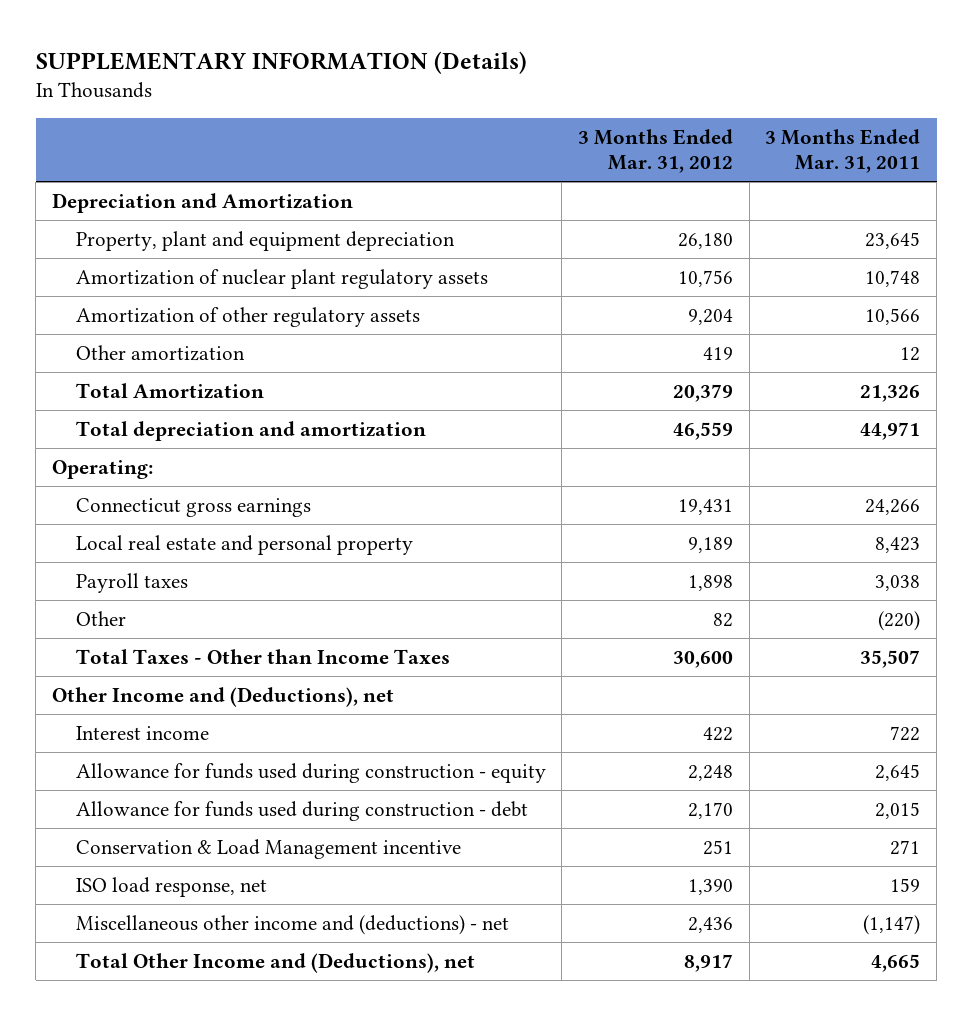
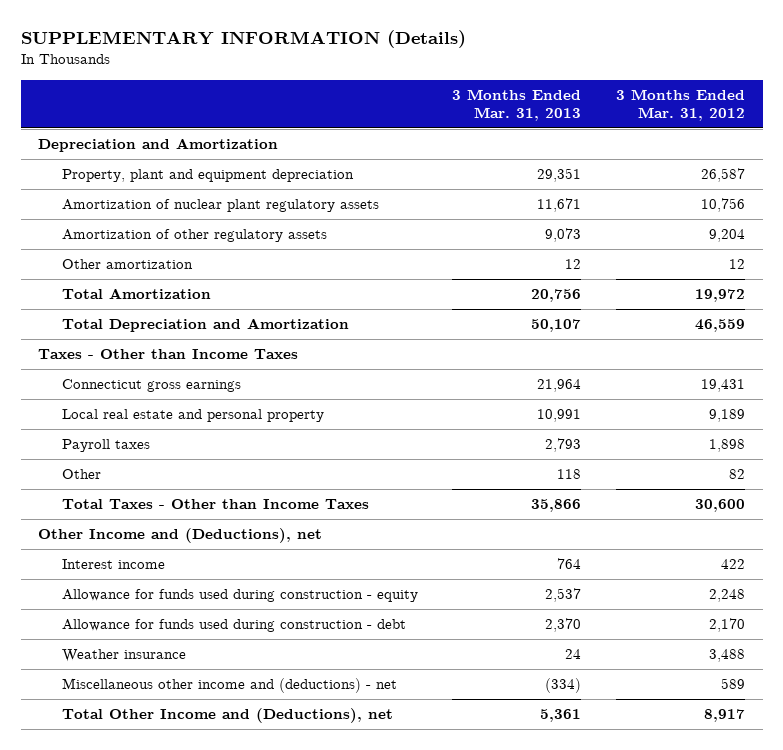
- | 3 Months Ended Mar. 31, 2012 | 3 Months Ended Mar. 31, 2011
+ | 3 Months Ended Mar. 31, 2013 | 3 Months Ended Mar. 31, 2012
- Property, plant and equipment depreciation | 26,180 | 23,645
+ Property, plant and equipment depreciation | 29,351 | 26,587
- Other amortization | 419 | 12
- Total Amortization | 20,379 | 21,326
- Total depreciation and amortization | 46,559 | 44,971
- Operating:
+ Other amortization | 12 | 12
+ Total Amortization | 20,756 | 19,972
+ Total Depreciation and Amortization | 50,107 | 46,559
+ Taxes - Other than Income Taxes
- Conservation & Load Management incentive | 251 | 271
- ISO load response, net | 1,390 | 159
- Miscellaneous other income and (deductions) - net | 2,436 | (1,147)
+ Weather insurance | 24 | 3,488
+ Miscellaneous other income and (deductions) - net | (334) | 589

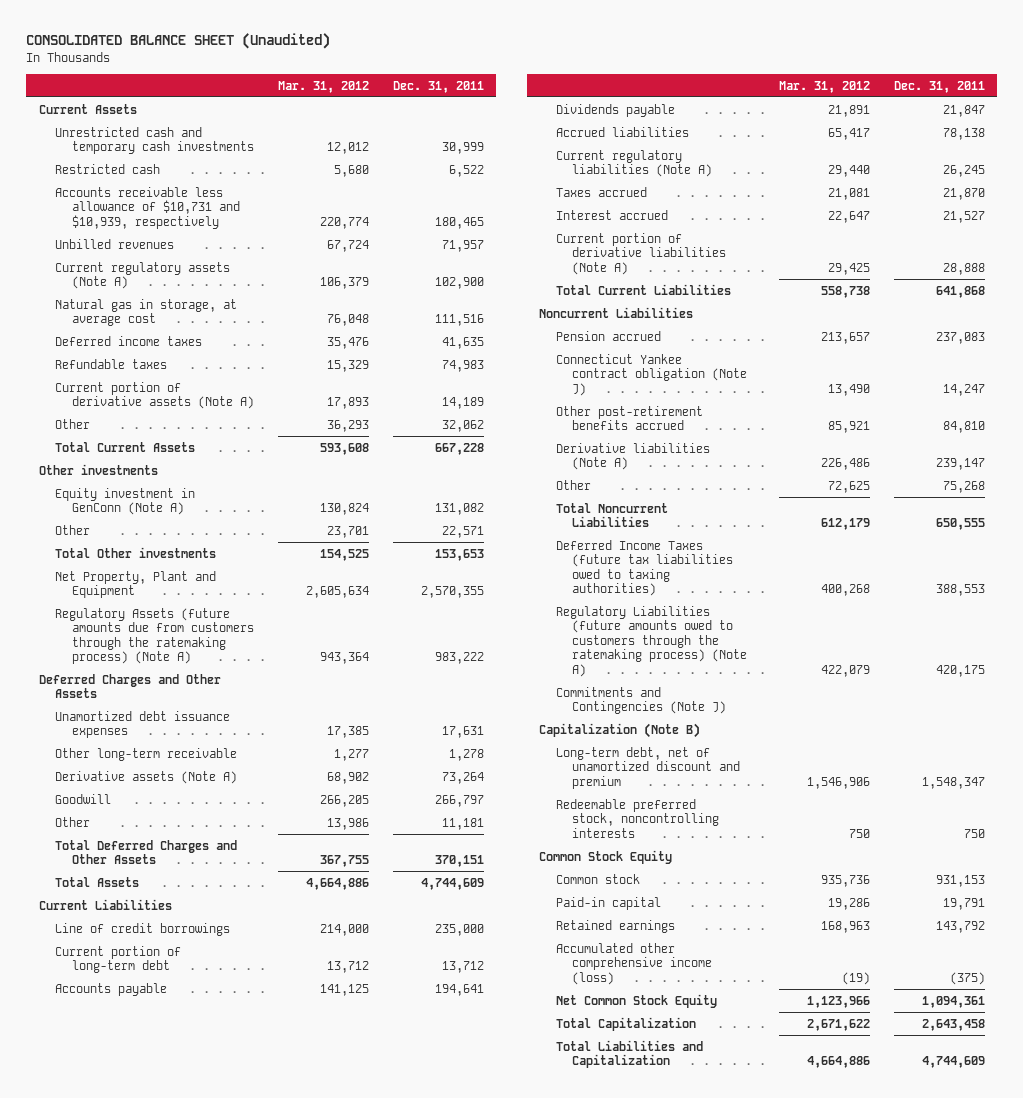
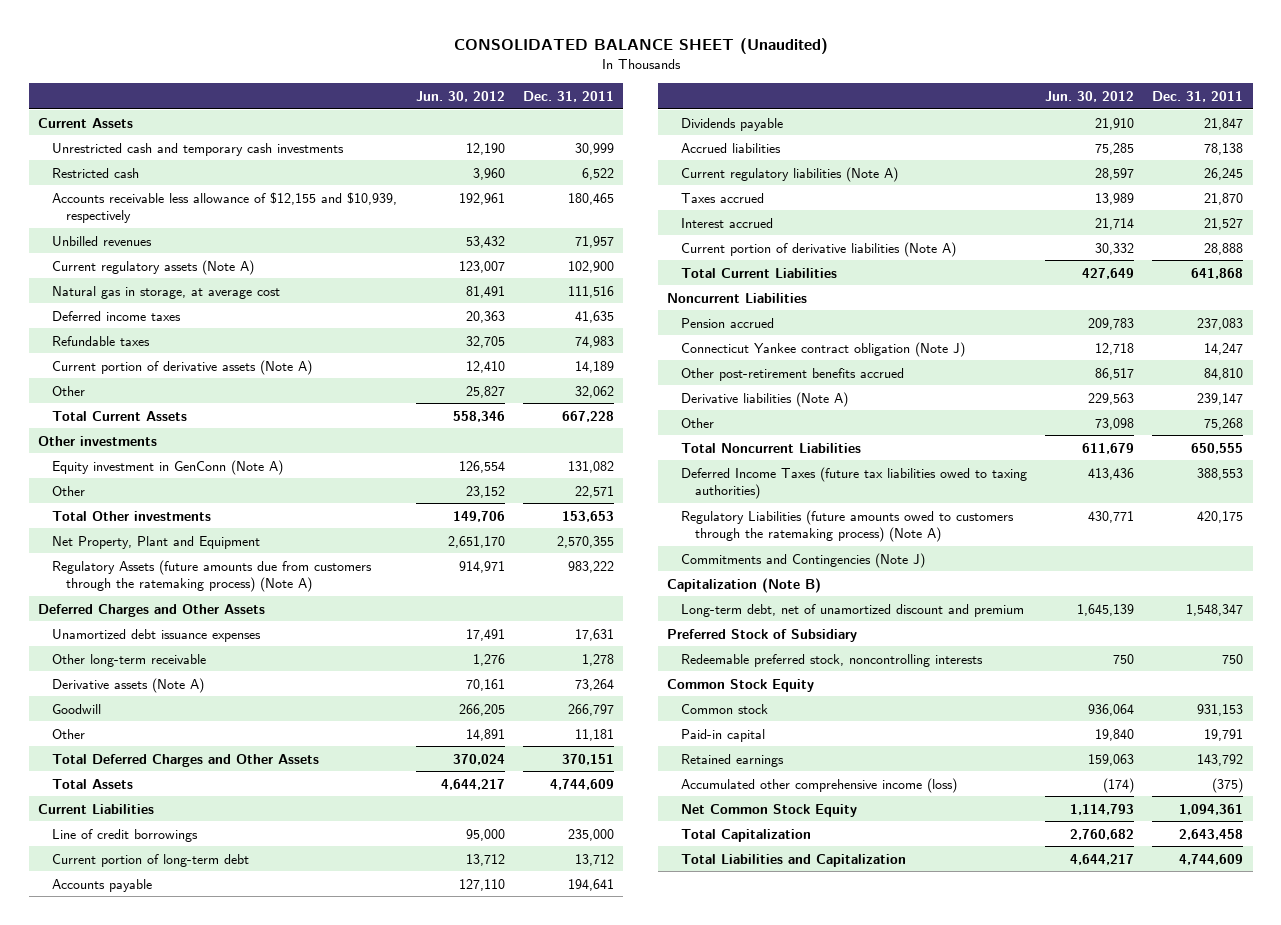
- | Mar. 31, 2012 | Dec. 31, 2011
+ | Jun. 30, 2012 | Dec. 31, 2011
- Accounts receivable less allowance of $10,731 and $10,939, respectively | 220,774 | 180,465
+ Accounts receivable less allowance of $12,155 and $10,939, respectively | 192,961 | 180,465
+ Preferred Stock of Subsidiary

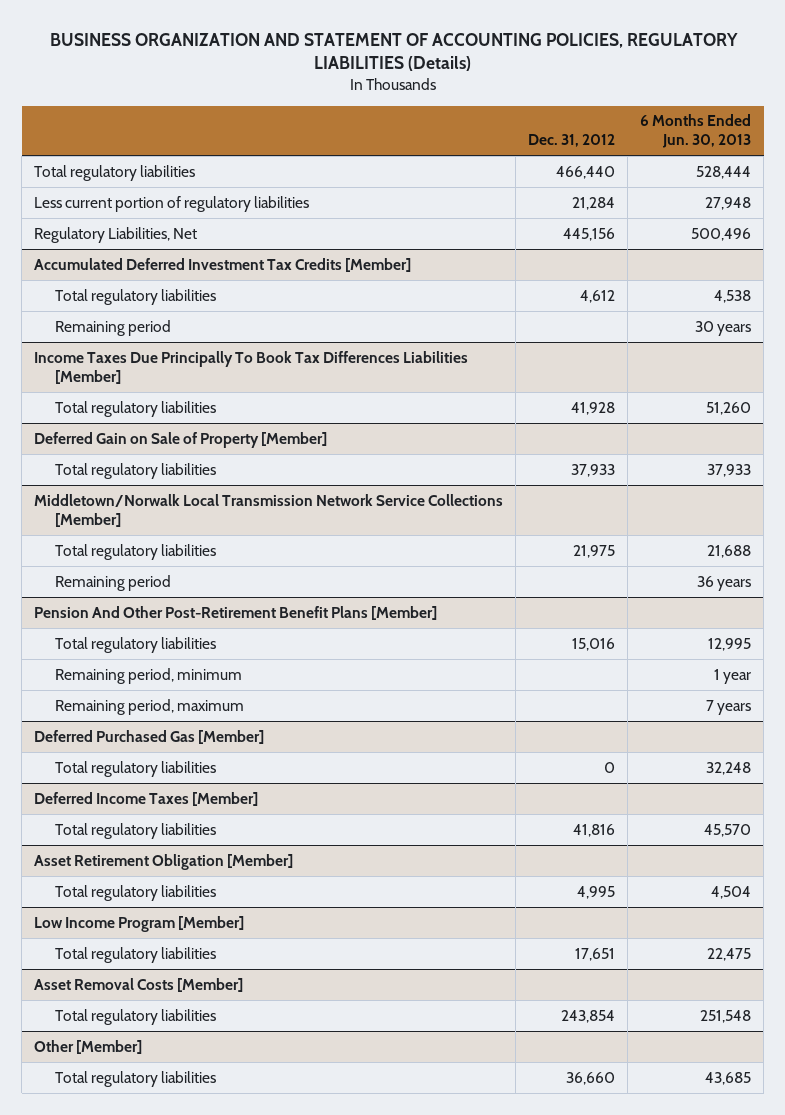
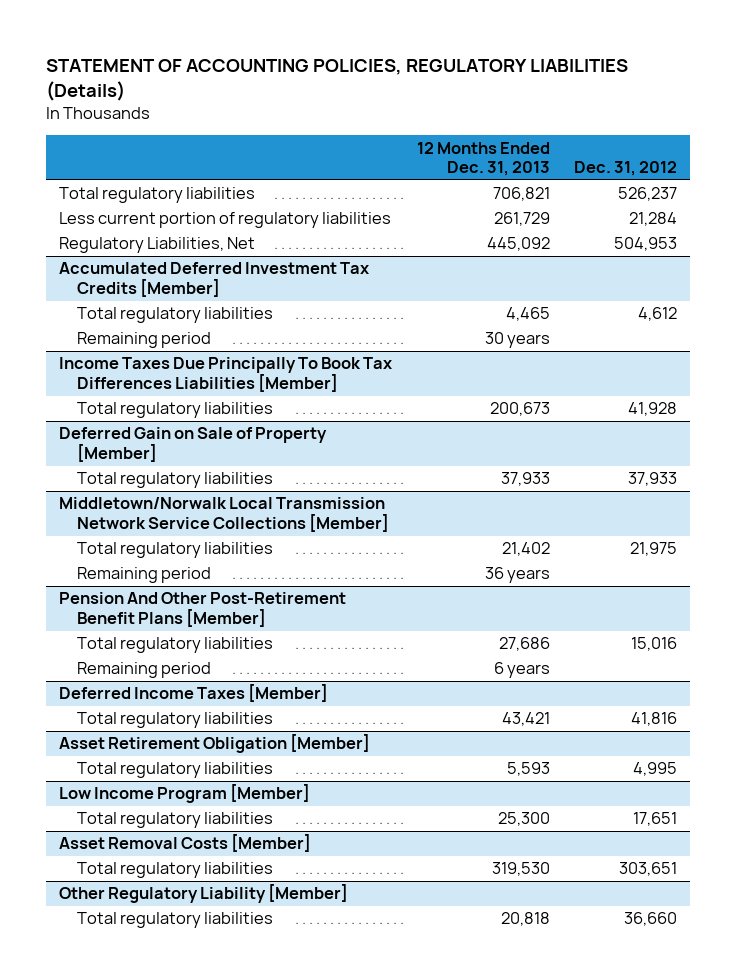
- BUSINESS ORGANIZATION AND STATEMENT OF ACCOUNTING POLICIES, REGULATORY LIABILITIES (Details)
+ STATEMENT OF ACCOUNTING POLICIES, REGULATORY LIABILITIES (Details)
- | Dec. 31, 2012 | 6 Months Ended Jun. 30, 2013
+ | 12 Months Ended Dec. 31, 2013 | Dec. 31, 2012
- Total regulatory liabilities | 466,440 | 528,444
+ Total regulatory liabilities | 706,821 | 526,237
- Regulatory Liabilities, Net | 445,156 | 500,496
+ Regulatory Liabilities, Net | 445,092 | 504,953
@ Pension And Other Post-Retirement Benefit Plans [Member]
- Remaining period, minimum | | 1 year
- Remaining period, maximum | | 7 years
- Deferred Purchased Gas [Member]
- Total regulatory liabilities | 0 | 32,248
@ Pension And Other Post-Retirement Benefit Plans [Member]
+ Remaining period | 6 years |
@ Asset Removal Costs [Member]
- Total regulatory liabilities | 243,854 | 251,548
- Other [Member]
@ Asset Removal Costs [Member]
+ Total regulatory liabilities | 319,530 | 303,651
+ Other Regulatory Liability [Member]

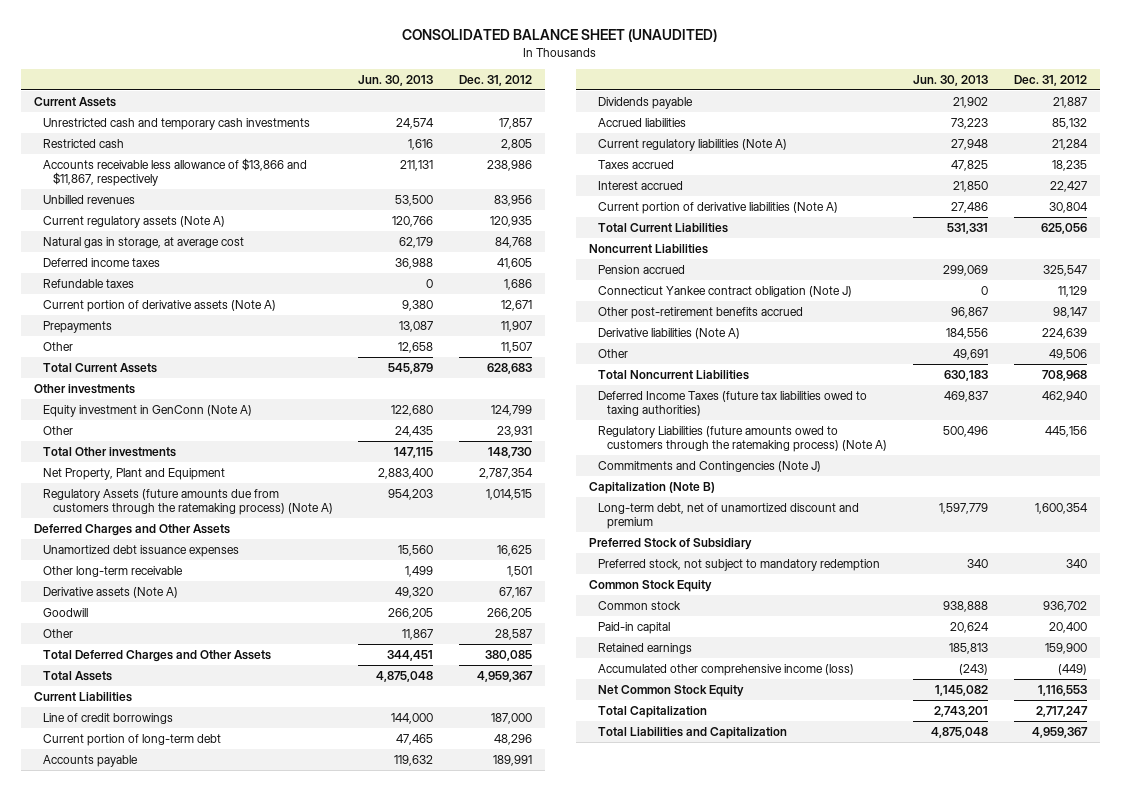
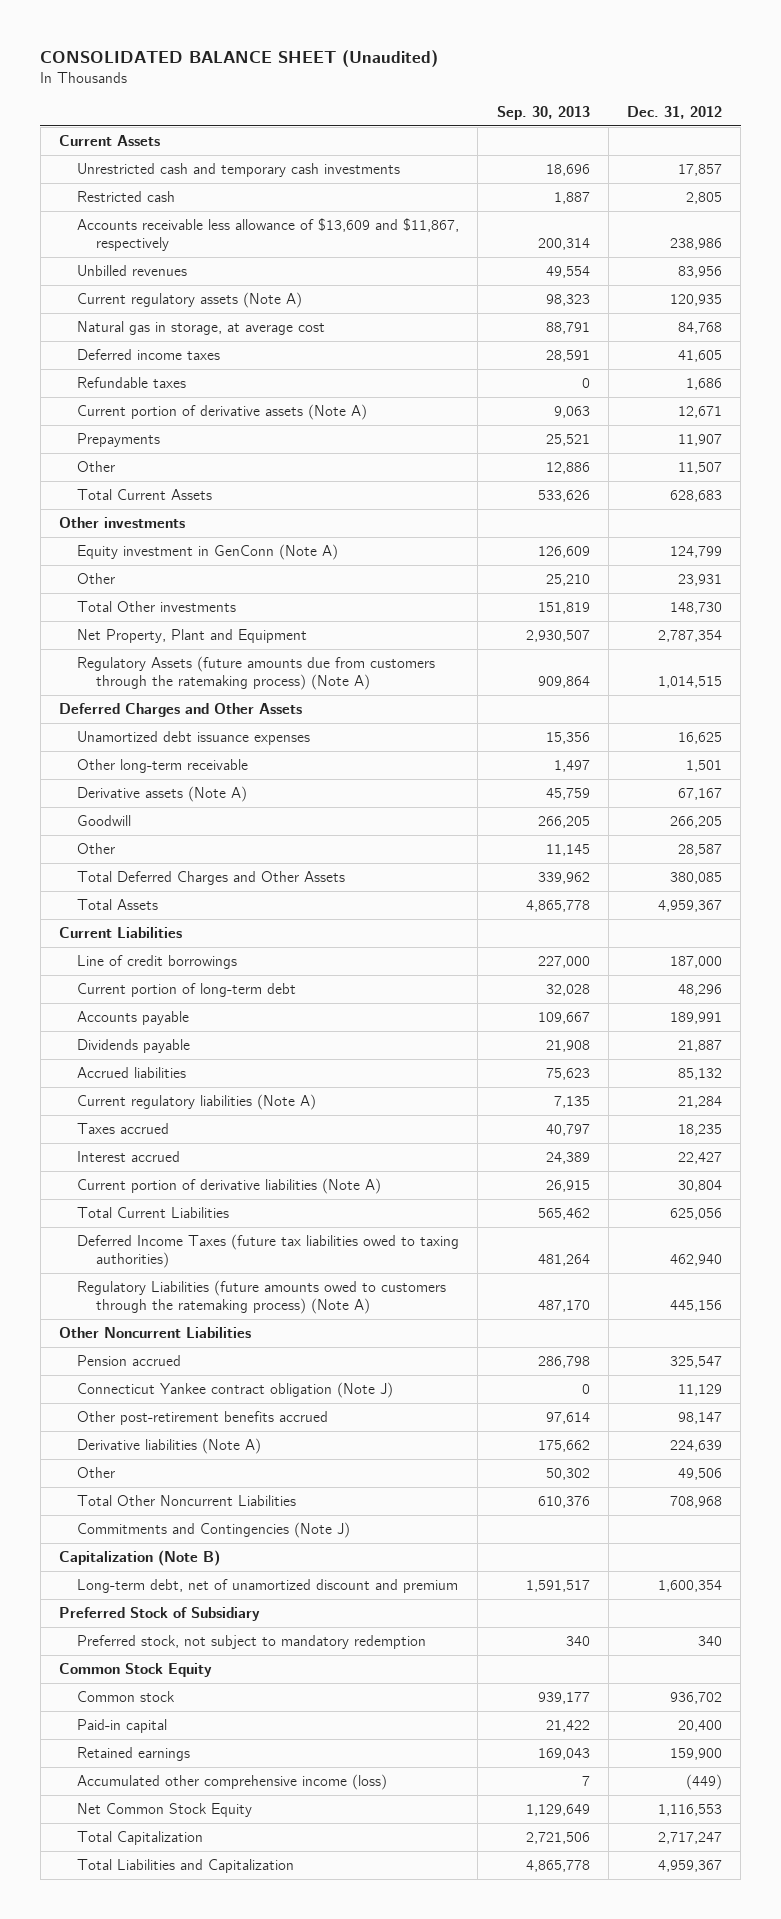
- CONSOLIDATED BALANCE SHEET (UNAUDITED)
+ CONSOLIDATED BALANCE SHEET (Unaudited)
- | Jun. 30, 2013 | Dec. 31, 2012
+ | Sep. 30, 2013 | Dec. 31, 2012
- Accounts receivable less allowance of $13,866 and $11,867, respectively | 211,131 | 238,986
+ Accounts receivable less allowance of $13,609 and $11,867, respectively | 200,314 | 238,986
- Noncurrent Liabilities
moved up: Deferred Income Taxes (future tax liabilities owed to taxing authorities) | 481,264 | 462,940
moved up: Regulatory Liabilities (future amounts owed to customers through the ratemaking process) (Note A) | 487,170 | 445,156
+ Other Noncurrent Liabilities
- Total Noncurrent Liabilities | 630,183 | 708,968
+ Total Other Noncurrent Liabilities | 610,376 | 708,968

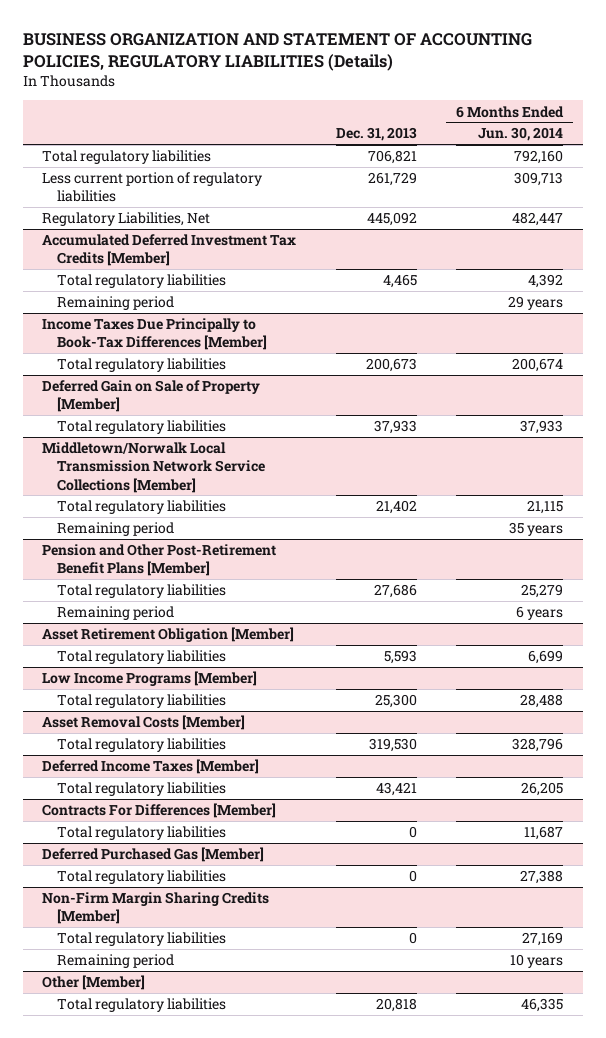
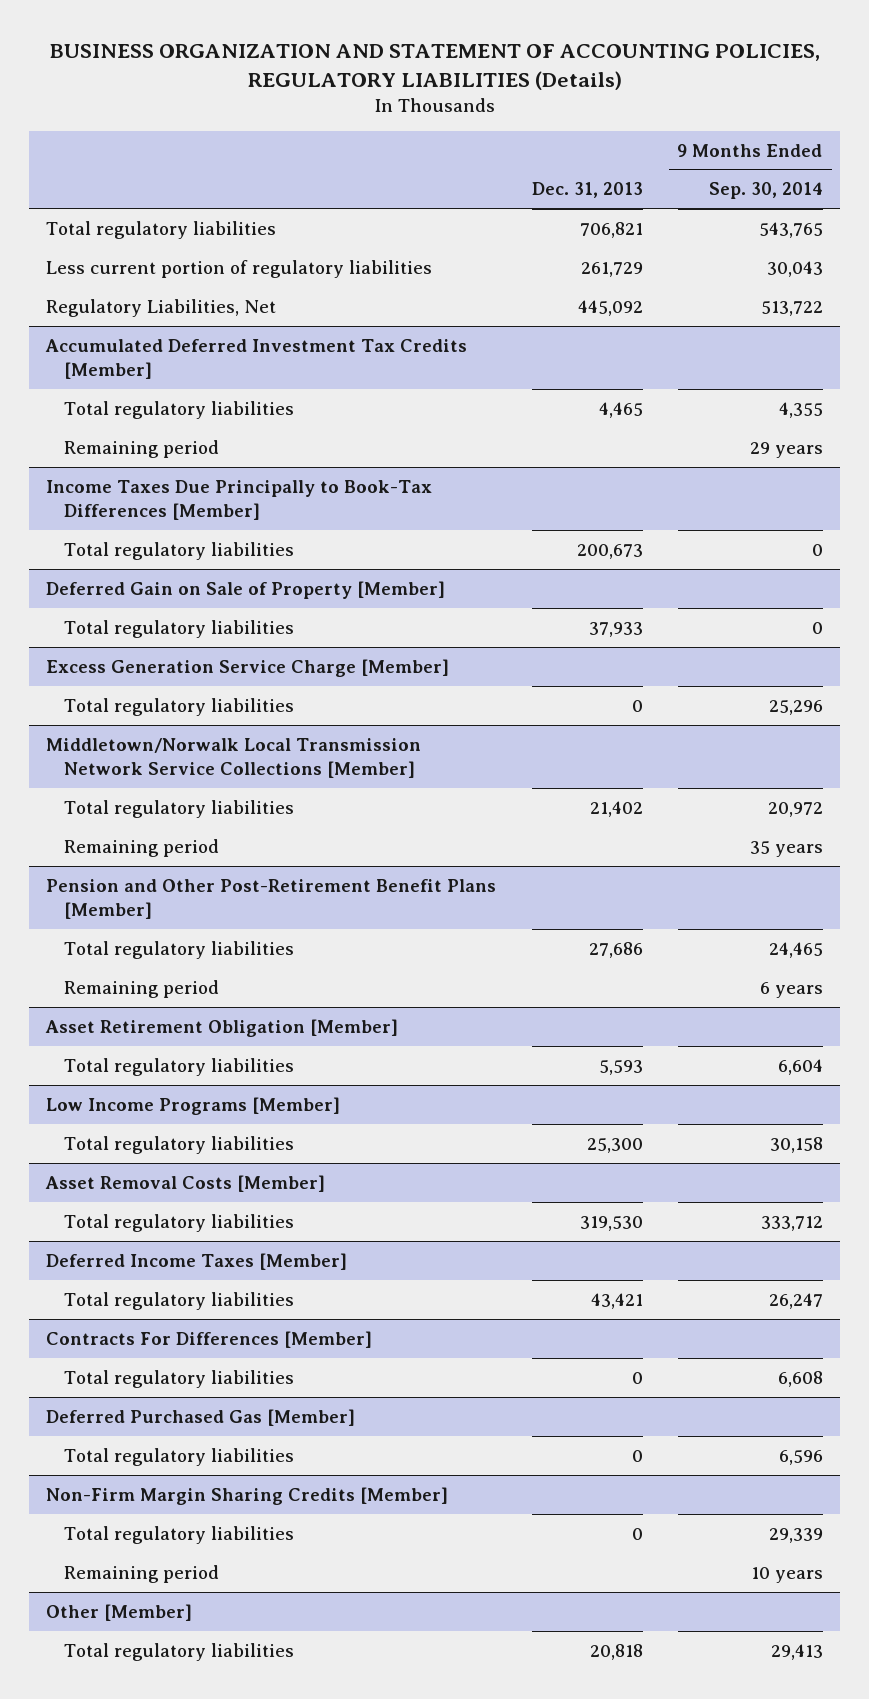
- | Dec. 31, 2013 | 6 Months Ended Jun. 30, 2014
+ | Dec. 31, 2013 | 9 Months Ended Sep. 30, 2014
+ Excess Generation Service Charge [Member]
+ Total regulatory liabilities | 0 | 25,296

